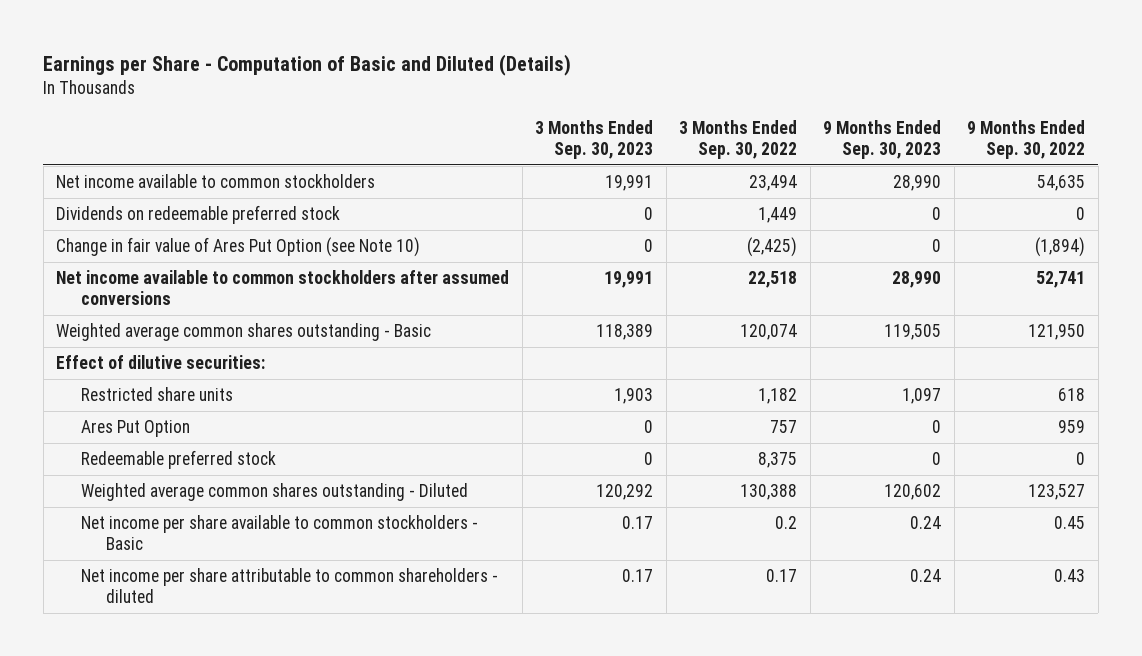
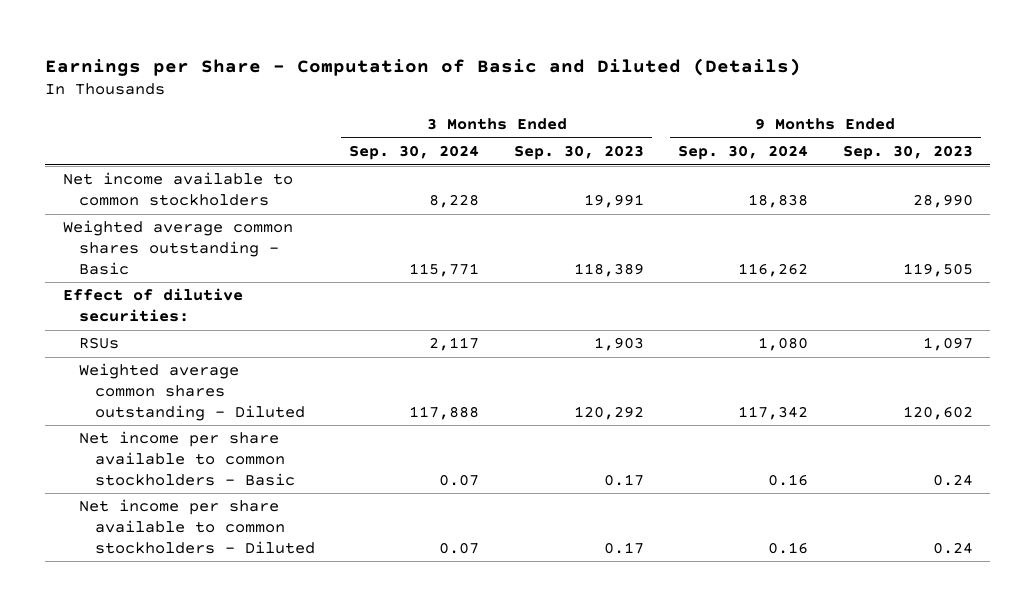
- | 3 Months Ended Sep. 30, 2023 | 3 Months Ended Sep. 30, 2022 | 9 Months Ended Sep. 30, 2023 | 9 Months Ended Sep. 30, 2022
+ | 3 Months Ended Sep. 30, 2024 | 3 Months Ended Sep. 30, 2023 | 9 Months Ended Sep. 30, 2024 | 9 Months Ended Sep. 30, 2023
- Dividends on redeemable preferred stock | 0 | 1,449 | 0 | 0
- Change in fair value of Ares Put Option (see Note 10) | 0 | (2,425) | 0 | (1,894)
- Net income available to common stockholders after assumed conversions | 19,991 | 22,518 | 28,990 | 52,741
- Restricted share units | 1,903 | 1,182 | 1,097 | 618
- Ares Put Option | 0 | 757 | 0 | 959
- Redeemable preferred stock | 0 | 8,375 | 0 | 0
+ RSUs | 2,117 | 1,903 | 1,080 | 1,097
- Net income per share attributable to common shareholders - diluted | 0.17 | 0.17 | 0.24 | 0.43
+ Net income per share available to common stockholders - Diluted | 0.07 | 0.17 | 0.16 | 0.24

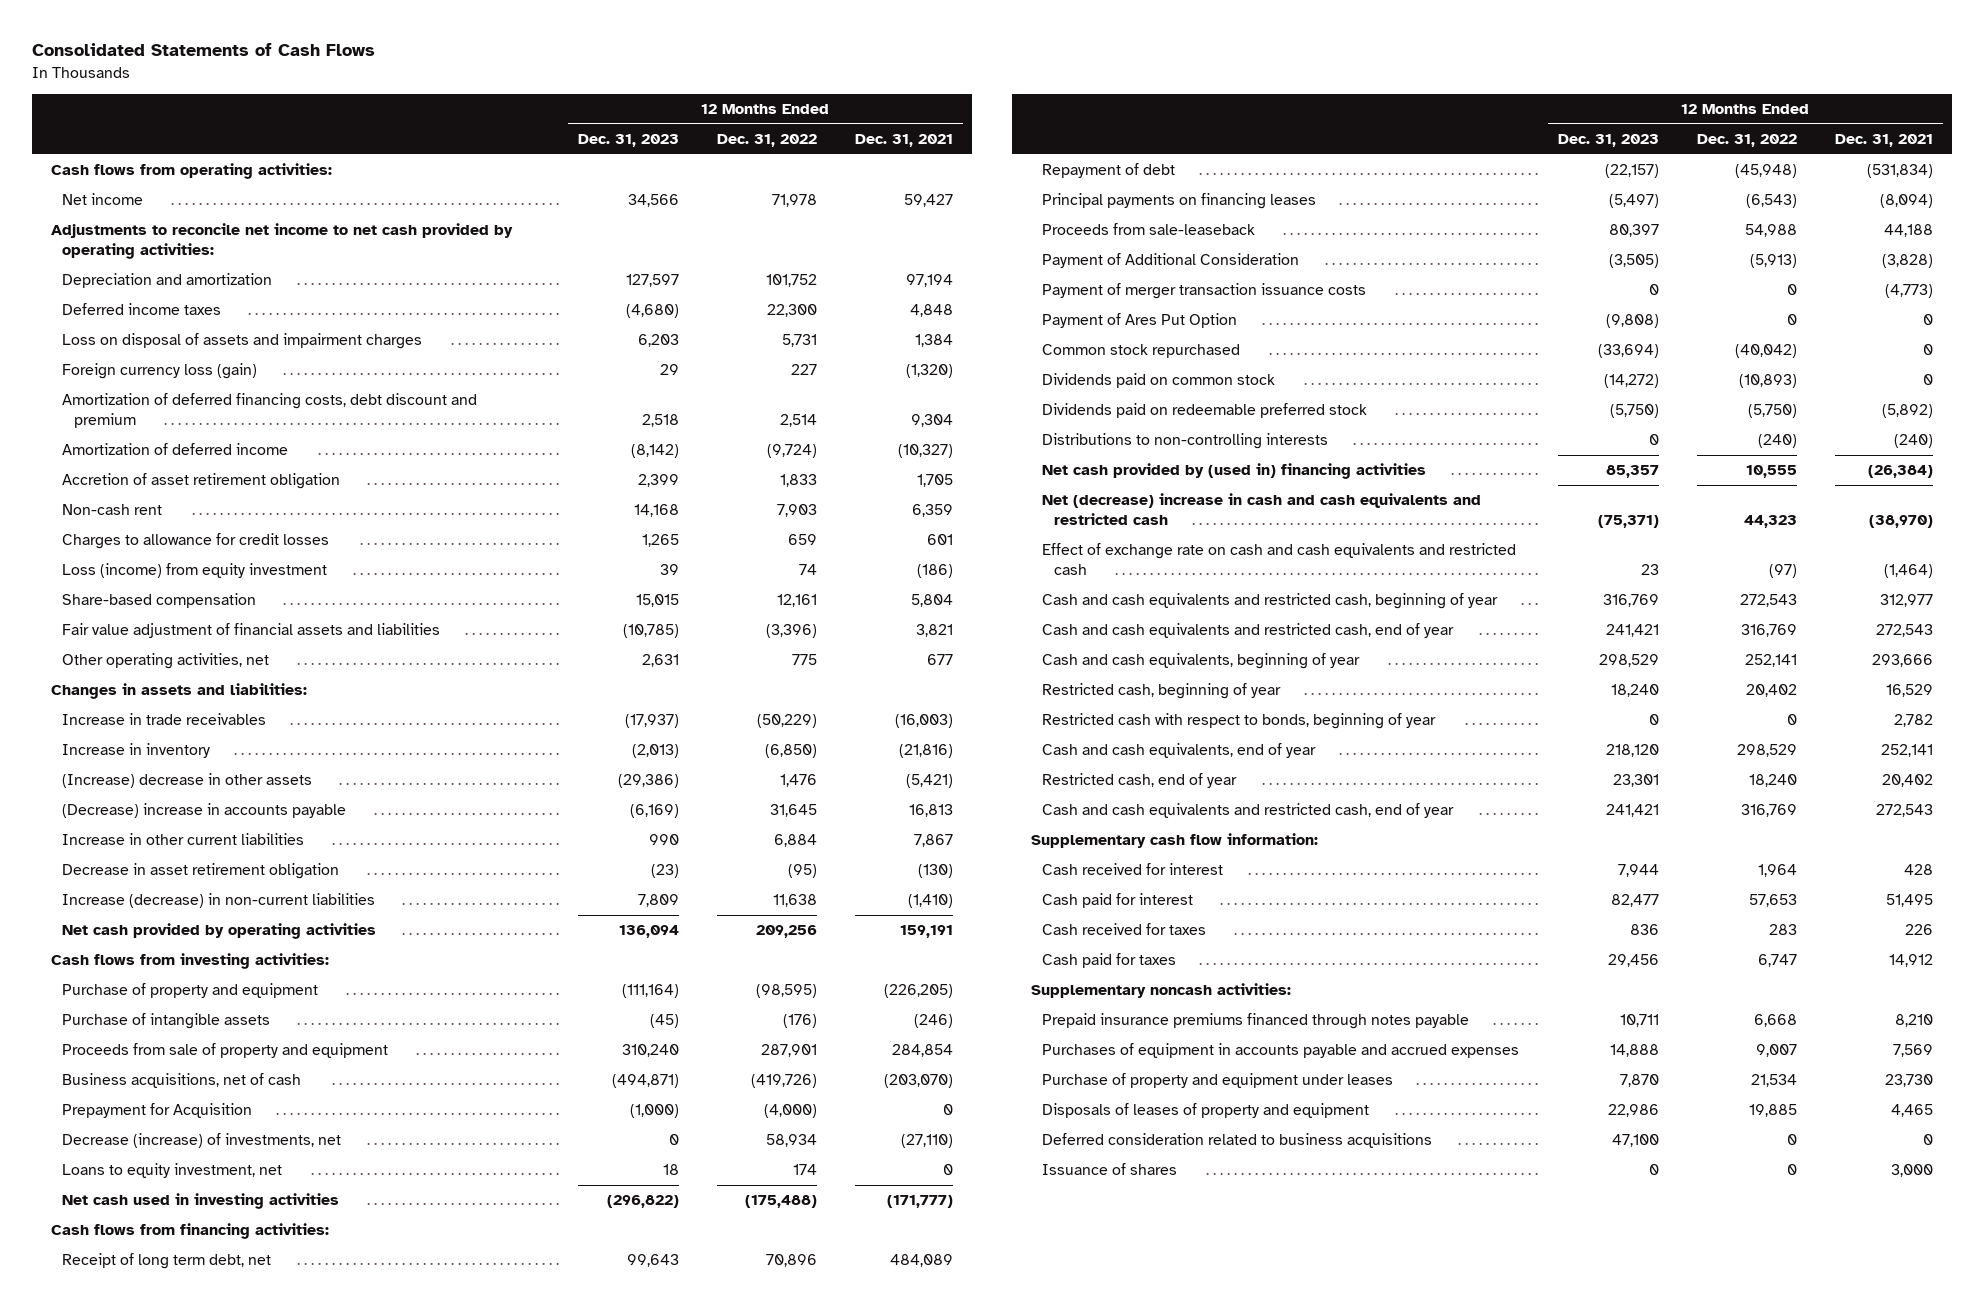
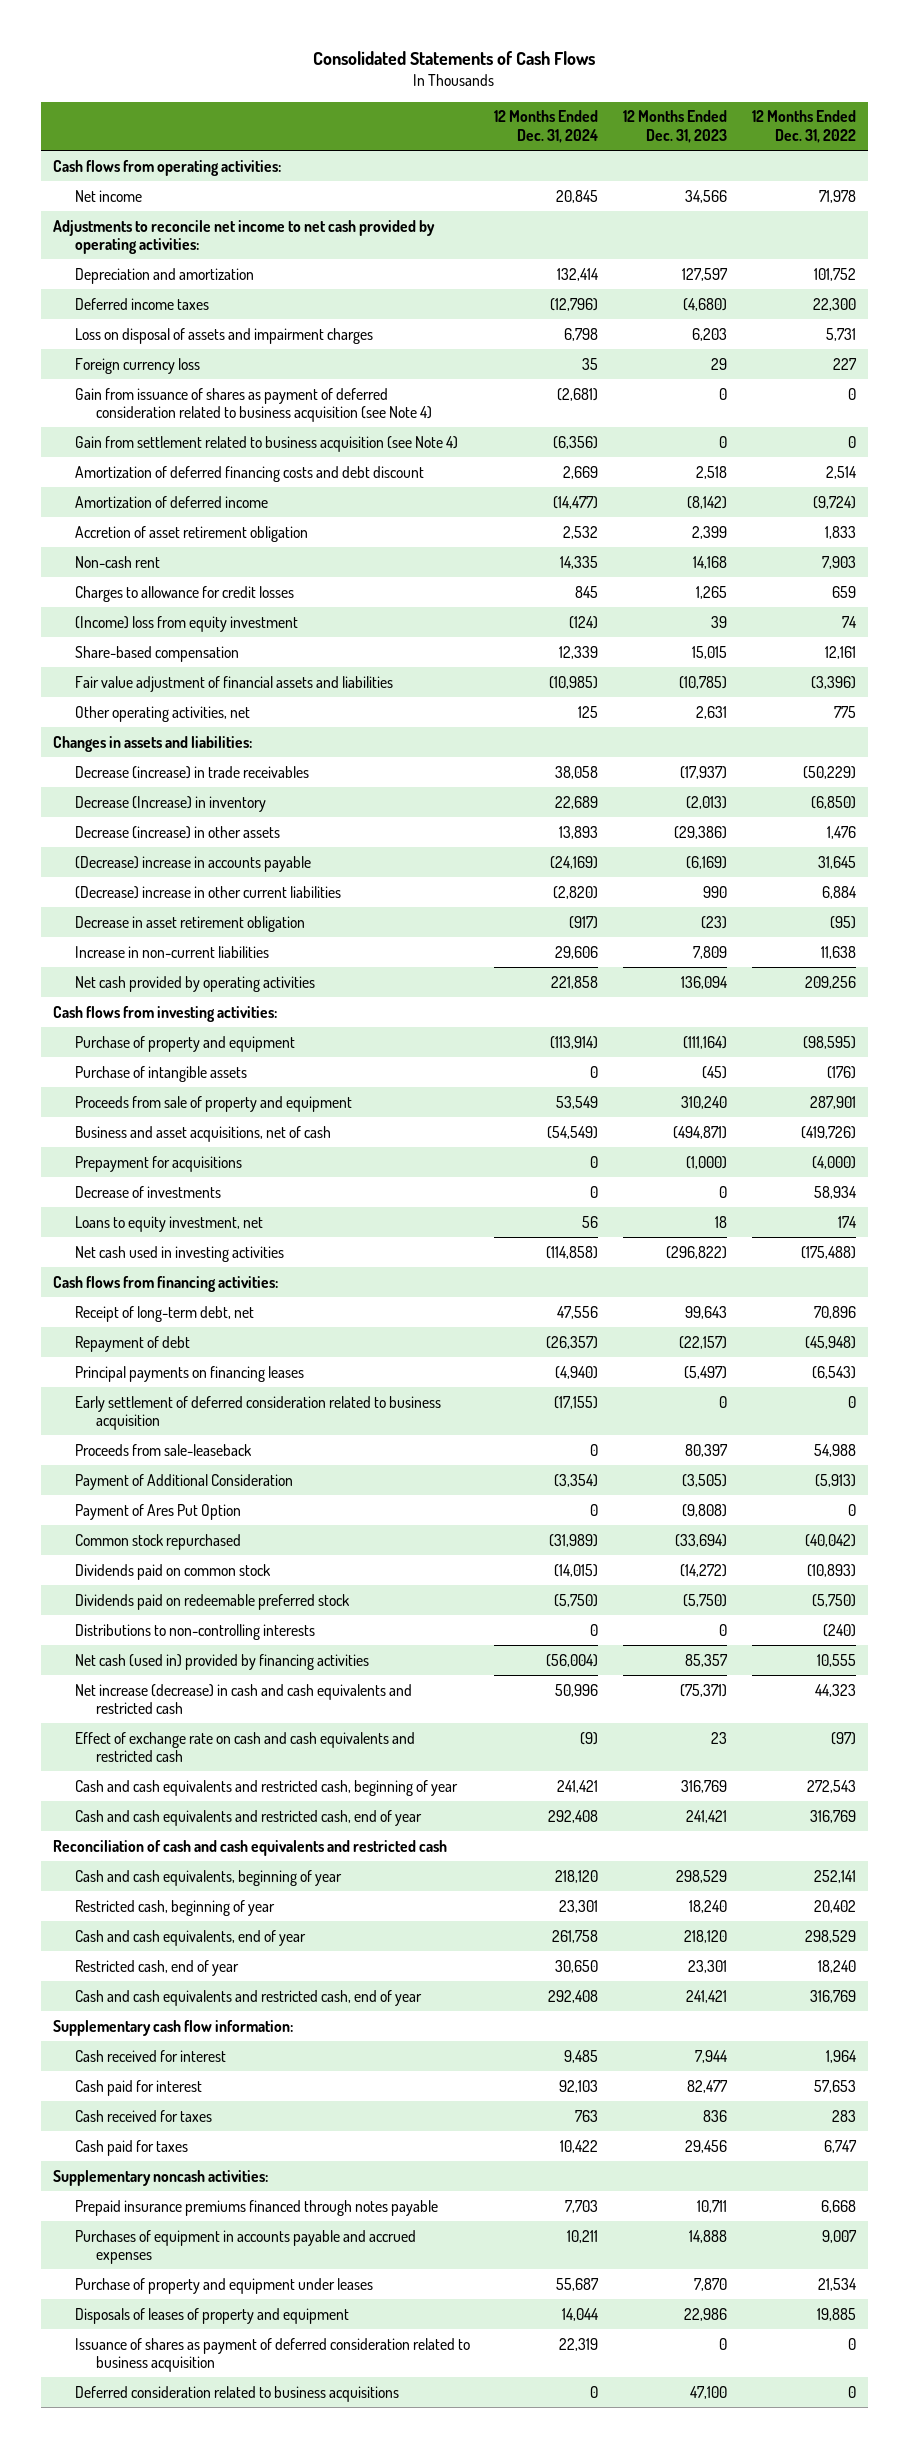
- | 12 Months Ended Dec. 31, 2023 | 12 Months Ended Dec. 31, 2022 | 12 Months Ended Dec. 31, 2021
+ | 12 Months Ended Dec. 31, 2024 | 12 Months Ended Dec. 31, 2023 | 12 Months Ended Dec. 31, 2022
- Foreign currency loss (gain) | 29 | 227 | (1,320)
- Amortization of deferred financing costs, debt discount and premium | 2,518 | 2,514 | 9,304
+ Foreign currency loss | 35 | 29 | 227
+ Gain from issuance of shares as payment of deferred consideration related to business acquisition (see Note 4) | (2,681) | 0 | 0
+ Gain from settlement related to business acquisition (see Note 4) | (6,356) | 0 | 0
+ Amortization of deferred financing costs and debt discount | 2,669 | 2,518 | 2,514
- Loss (income) from equity investment | 39 | 74 | (186)
+ (Income) loss from equity investment | (124) | 39 | 74
- Increase in trade receivables | (17,937) | (50,229) | (16,003)
- Increase in inventory | (2,013) | (6,850) | (21,816)
- (Increase) decrease in other assets | (29,386) | 1,476 | (5,421)
+ Decrease (increase) in trade receivables | 38,058 | (17,937) | (50,229)
+ Decrease (Increase) in inventory | 22,689 | (2,013) | (6,850)
+ Decrease (increase) in other assets | 13,893 | (29,386) | 1,476
- Increase in other current liabilities | 990 | 6,884 | 7,867
+ (Decrease) increase in other current liabilities | (2,820) | 990 | 6,884
- Increase (decrease) in non-current liabilities | 7,809 | 11,638 | (1,410)
+ Increase in non-current liabilities | 29,606 | 7,809 | 11,638
- Business acquisitions, net of cash | (494,871) | (419,726) | (203,070)
- Prepayment for Acquisition | (1,000) | (4,000) | 0
- Decrease (increase) of investments, net | 0 | 58,934 | (27,110)
+ Business and asset acquisitions, net of cash | (54,549) | (494,871) | (419,726)
+ Prepayment for acquisitions | 0 | (1,000) | (4,000)
+ Decrease of investments | 0 | 0 | 58,934
- Receipt of long term debt, net | 99,643 | 70,896 | 484,089
+ Receipt of long-term debt, net | 47,556 | 99,643 | 70,896
+ Early settlement of deferred consideration related to business acquisition | (17,155) | 0 | 0
- Payment of merger transaction issuance costs | 0 | 0 | (4,773)
- Net cash provided by (used in) financing activities | 85,357 | 10,555 | (26,384)
- Net (decrease) increase in cash and cash equivalents and restricted cash | (75,371) | 44,323 | (38,970)
+ Net cash (used in) provided by financing activities | (56,004) | 85,357 | 10,555
+ Net increase (decrease) in cash and cash equivalents and restricted cash | 50,996 | (75,371) | 44,323
+ Reconciliation of cash and cash equivalents and restricted cash
- Restricted cash with respect to bonds, beginning of year | 0 | 0 | 2,782
+ Issuance of shares as payment of deferred consideration related to business acquisition | 22,319 | 0 | 0
- Issuance of shares | 0 | 0 | 3,000

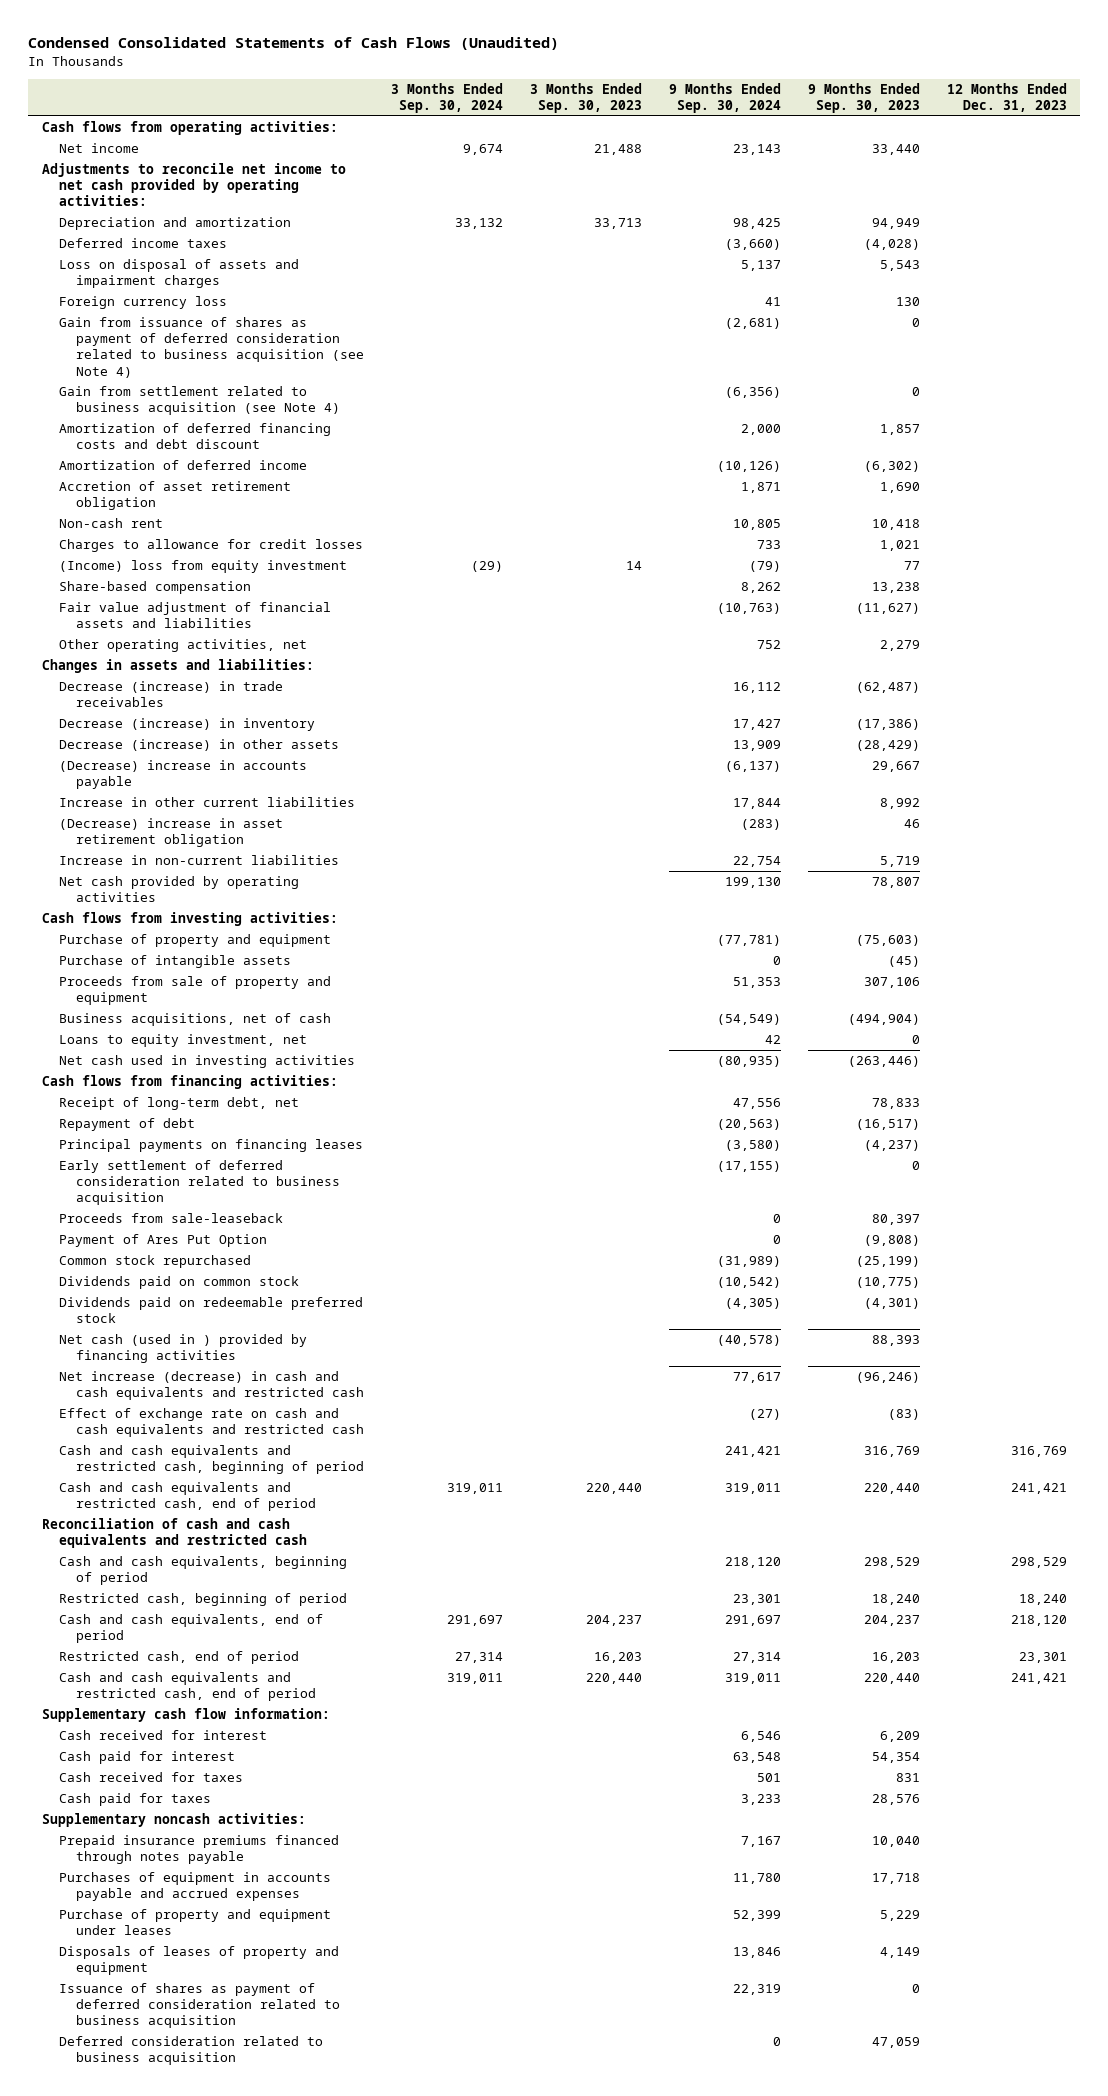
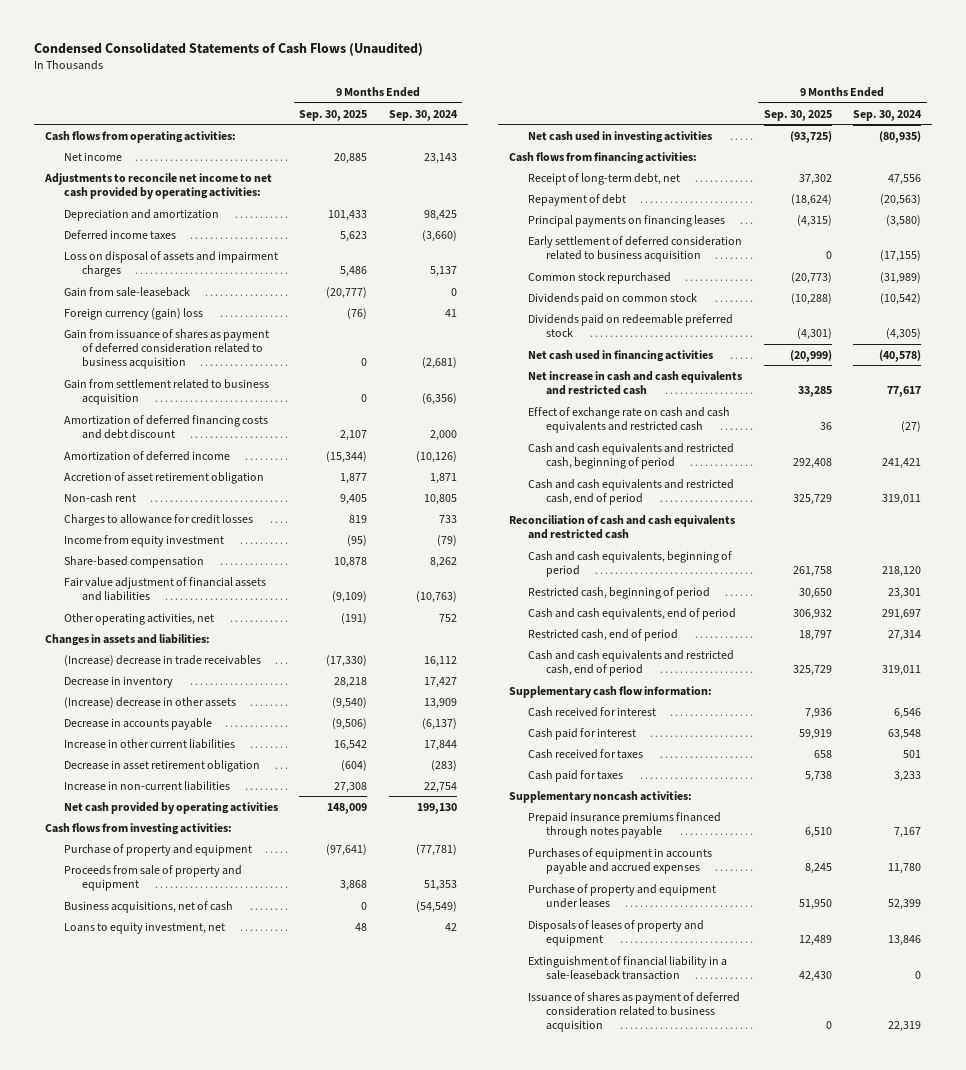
- | 3 Months Ended Sep. 30, 2024 | 3 Months Ended Sep. 30, 2023 | 9 Months Ended Sep. 30, 2024 | 9 Months Ended Sep. 30, 2023 | 12 Months Ended Dec. 31, 2023
+ | 9 Months Ended Sep. 30, 2025 | 9 Months Ended Sep. 30, 2024
- Foreign currency loss | | | 41 | 130 |
- Gain from issuance of shares as payment of deferred consideration related to business acquisition (see Note 4) | | | (2,681) | 0 |
- Gain from settlement related to business acquisition (see Note 4) | | | (6,356) | 0 |
+ Gain from sale-leaseback | (20,777) | 0
+ Foreign currency (gain) loss | (76) | 41
+ Gain from issuance of shares as payment of deferred consideration related to business acquisition | 0 | (2,681)
+ Gain from settlement related to business acquisition | 0 | (6,356)
- (Income) loss from equity investment | (29) | 14 | (79) | 77 |
+ Income from equity investment | (95) | (79)
- Decrease (increase) in trade receivables | | | 16,112 | (62,487) |
- Decrease (increase) in inventory | | | 17,427 | (17,386) |
- Decrease (increase) in other assets | | | 13,909 | (28,429) |
- (Decrease) increase in accounts payable | | | (6,137) | 29,667 |
+ (Increase) decrease in trade receivables | (17,330) | 16,112
+ Decrease in inventory | 28,218 | 17,427
+ (Increase) decrease in other assets | (9,540) | 13,909
+ Decrease in accounts payable | (9,506) | (6,137)
- (Decrease) increase in asset retirement obligation | | | (283) | 46 |
+ Decrease in asset retirement obligation | (604) | (283)
- Purchase of intangible assets | | | 0 | (45) |
- Proceeds from sale-leaseback | | | 0 | 80,397 |
- Payment of Ares Put Option | | | 0 | (9,808) |
- Net cash (used in ) provided by financing activities | | | (40,578) | 88,393 |
- Net increase (decrease) in cash and cash equivalents and restricted cash | | | 77,617 | (96,246) |
+ Net cash used in financing activities | (20,999) | (40,578)
+ Net increase in cash and cash equivalents and restricted cash | 33,285 | 77,617
+ Extinguishment of financial liability in a sale-leaseback transaction | 42,430 | 0
- Deferred consideration related to business acquisition | | | 0 | 47,059 |

